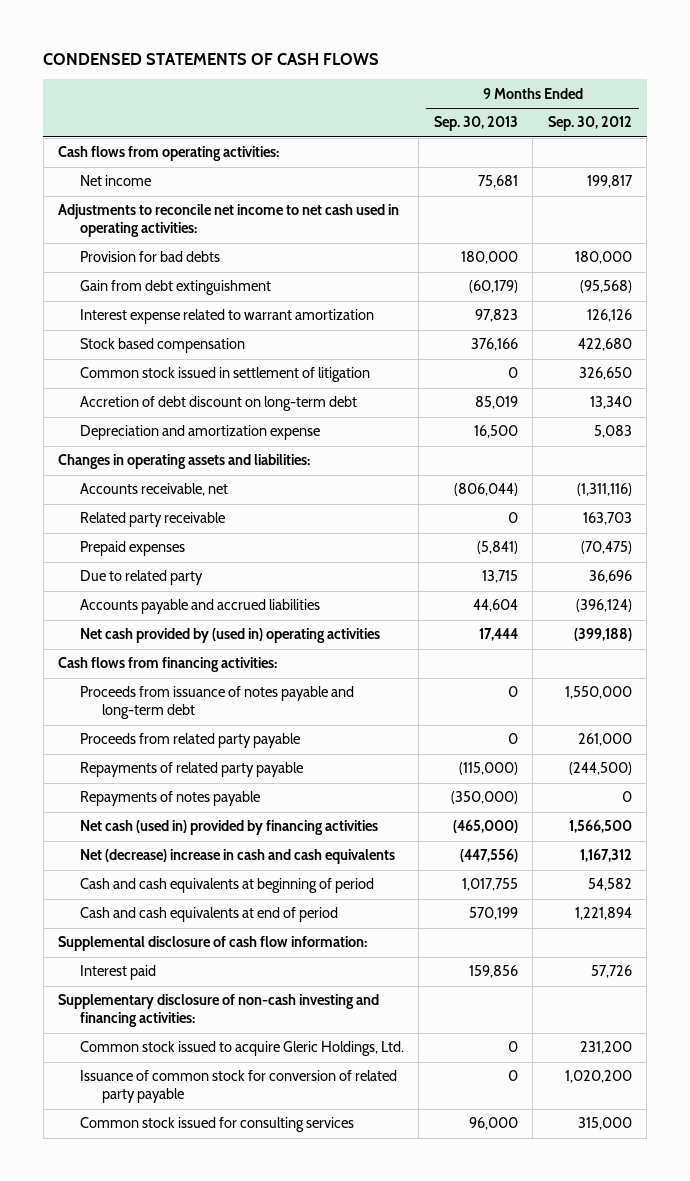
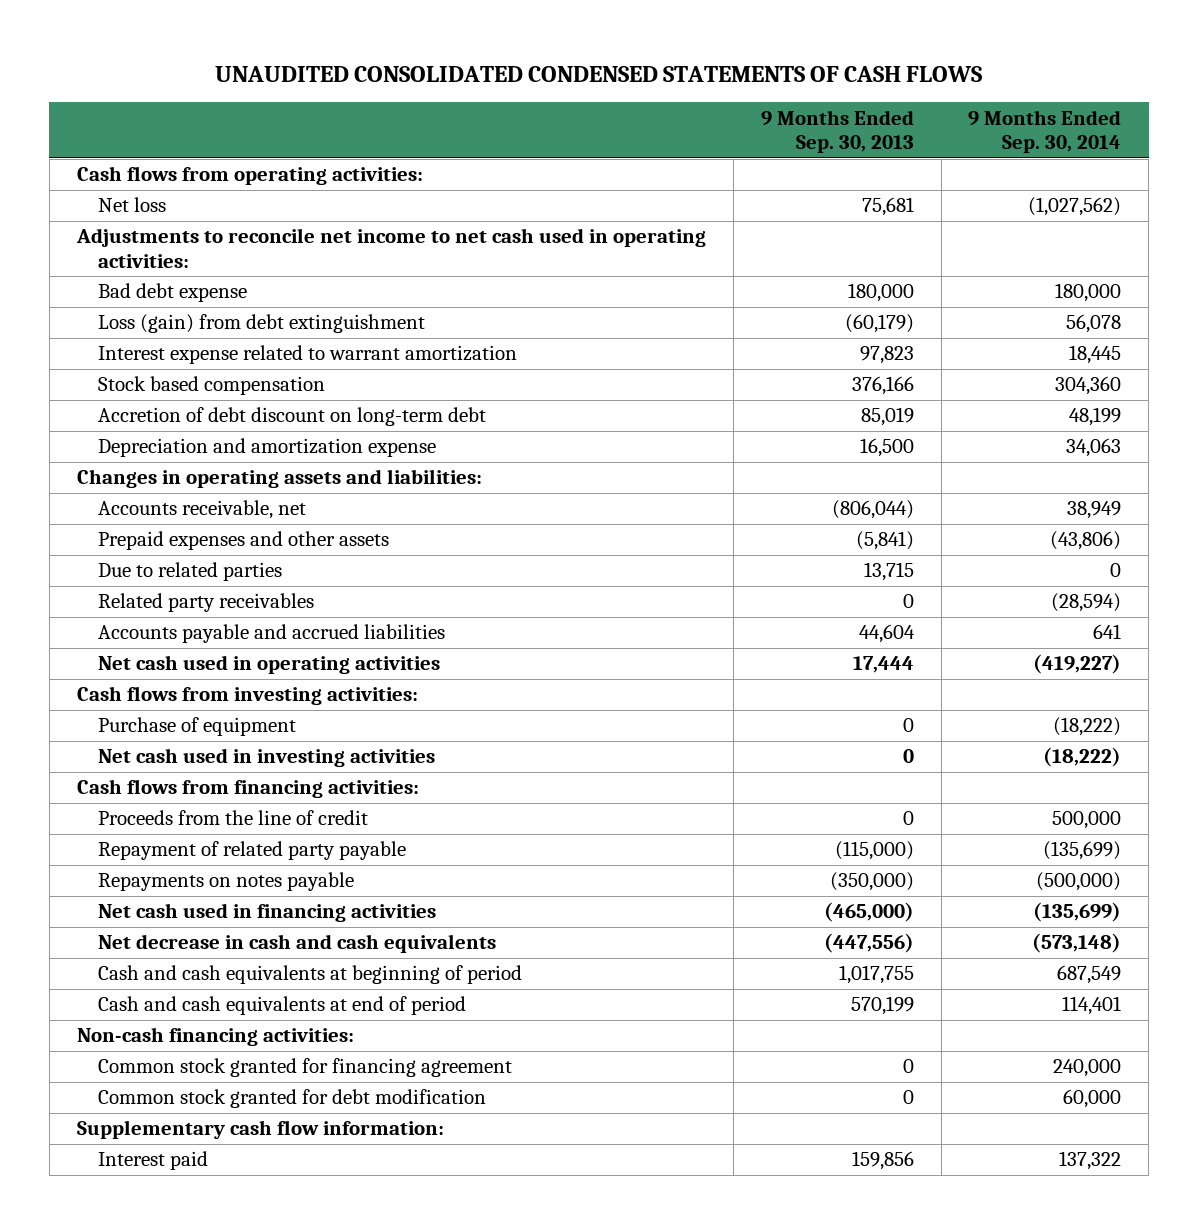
- CONDENSED STATEMENTS OF CASH FLOWS
+ UNAUDITED CONSOLIDATED CONDENSED STATEMENTS OF CASH FLOWS
- | 9 Months Ended Sep. 30, 2013 | 9 Months Ended Sep. 30, 2012
+ | 9 Months Ended Sep. 30, 2013 | 9 Months Ended Sep. 30, 2014
- Net income | 75,681 | 199,817
+ Net loss | 75,681 | (1,027,562)
- Provision for bad debts | 180,000 | 180,000
- Gain from debt extinguishment | (60,179) | (95,568)
+ Bad debt expense | 180,000 | 180,000
+ Loss (gain) from debt extinguishment | (60,179) | 56,078
- Common stock issued in settlement of litigation | 0 | 326,650
- Related party receivable | 0 | 163,703
- Prepaid expenses | (5,841) | (70,475)
- Due to related party | 13,715 | 36,696
+ Prepaid expenses and other assets | (5,841) | (43,806)
+ Due to related parties | 13,715 | 0
+ Related party receivables | 0 | (28,594)
- Net cash provided by (used in) operating activities | 17,444 | (399,188)
+ Net cash used in operating activities | 17,444 | (419,227)
+ Cash flows from investing activities:
+ Purchase of equipment | 0 | (18,222)
+ Net cash used in investing activities | 0 | (18,222)
- Proceeds from issuance of notes payable and long-term debt | 0 | 1,550,000
- Proceeds from related party payable | 0 | 261,000
- Repayments of related party payable | (115,000) | (244,500)
- Repayments of notes payable | (350,000) | 0
- Net cash (used in) provided by financing activities | (465,000) | 1,566,500
- Net (decrease) increase in cash and cash equivalents | (447,556) | 1,167,312
+ Proceeds from the line of credit | 0 | 500,000
+ Repayment of related party payable | (115,000) | (135,699)
+ Repayments on notes payable | (350,000) | (500,000)
+ Net cash used in financing activities | (465,000) | (135,699)
+ Net decrease in cash and cash equivalents | (447,556) | (573,148)
- Supplemental disclosure of cash flow information:
+ Non-cash financing activities:
+ Common stock granted for financing agreement | 0 | 240,000
+ Common stock granted for debt modification | 0 | 60,000
+ Supplementary cash flow information:
- Supplementary disclosure of non-cash investing and financing activities:
- Common stock issued to acquire Gleric Holdings, Ltd. | 0 | 231,200
- Issuance of common stock for conversion of related party payable | 0 | 1,020,200
- Common stock issued for consulting services | 96,000 | 315,000

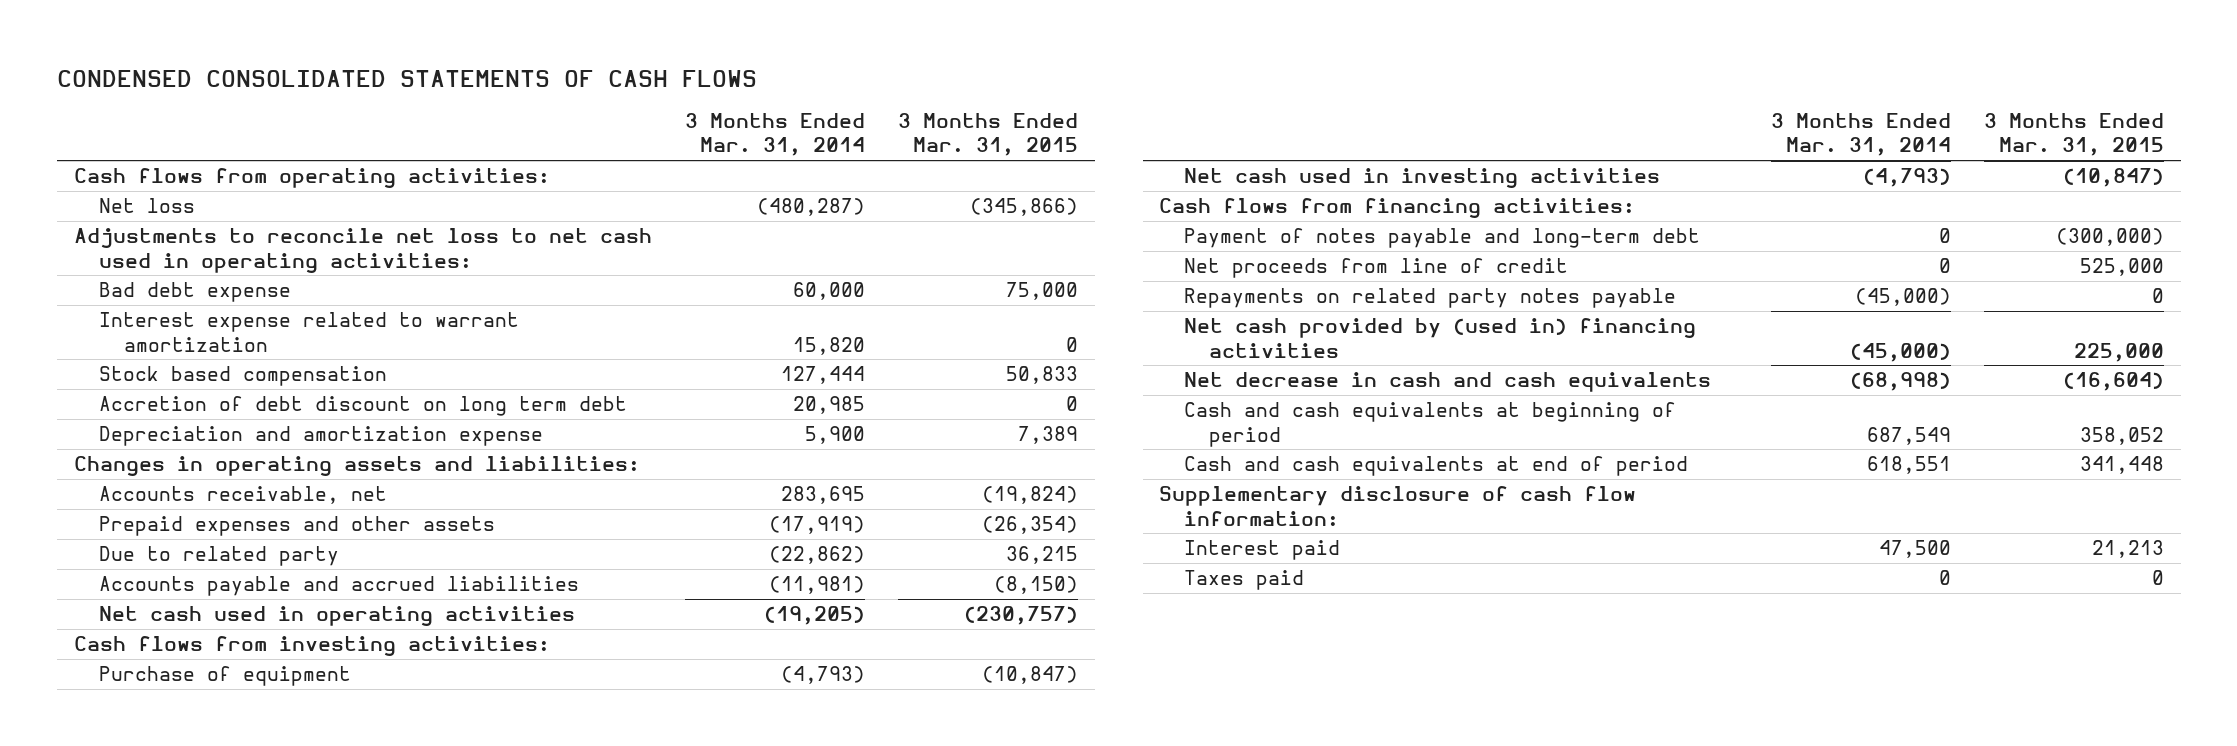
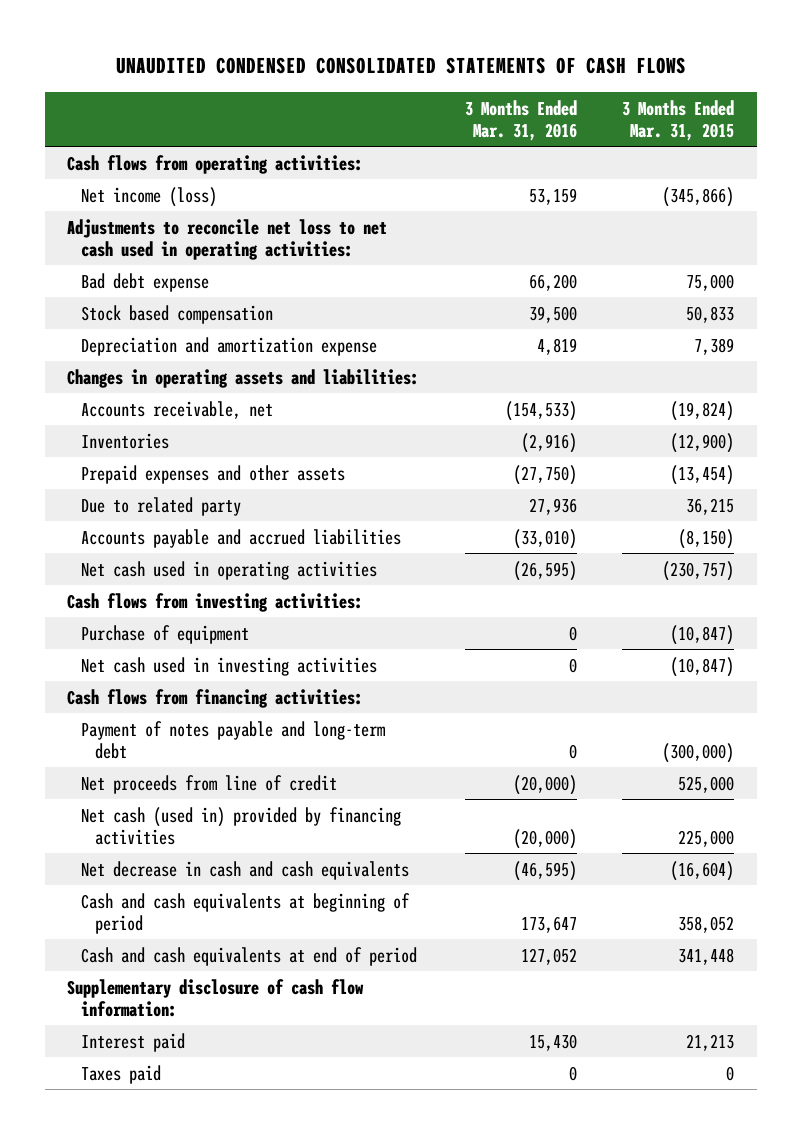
- CONDENSED CONSOLIDATED STATEMENTS OF CASH FLOWS
+ UNAUDITED CONDENSED CONSOLIDATED STATEMENTS OF CASH FLOWS
- | 3 Months Ended Mar. 31, 2014 | 3 Months Ended Mar. 31, 2015
+ | 3 Months Ended Mar. 31, 2016 | 3 Months Ended Mar. 31, 2015
- Net loss | (480,287) | (345,866)
+ Net income (loss) | 53,159 | (345,866)
- Interest expense related to warrant amortization | 15,820 | 0
- Accretion of debt discount on long term debt | 20,985 | 0
- Prepaid expenses and other assets | (17,919) | (26,354)
+ Inventories | (2,916) | (12,900)
+ Prepaid expenses and other assets | (27,750) | (13,454)
- Repayments on related party notes payable | (45,000) | 0
- Net cash provided by (used in) financing activities | (45,000) | 225,000
+ Net cash (used in) provided by financing activities | (20,000) | 225,000

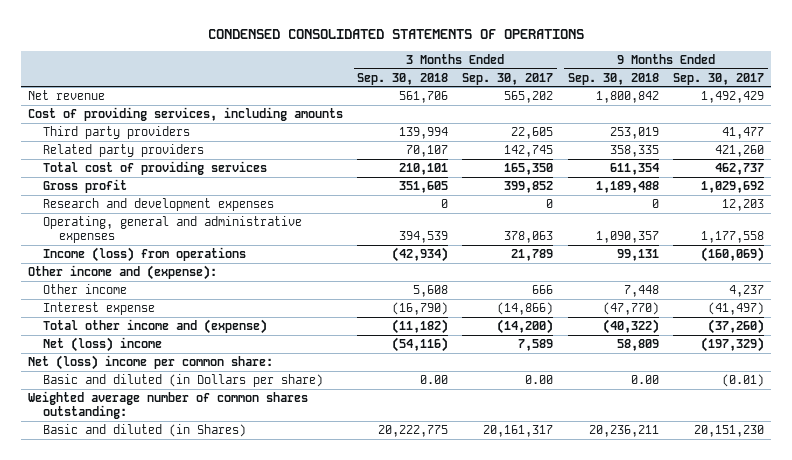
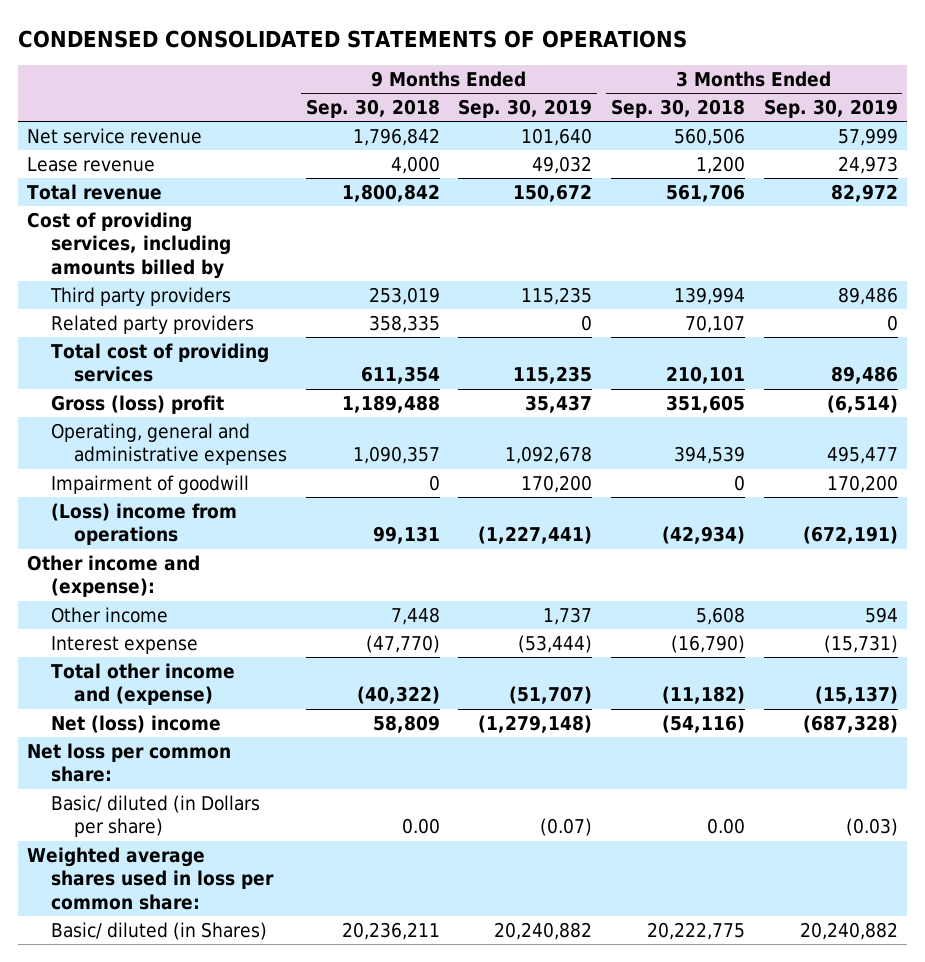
- | 3 Months Ended Sep. 30, 2018 | 3 Months Ended Sep. 30, 2017 | 9 Months Ended Sep. 30, 2018 | 9 Months Ended Sep. 30, 2017
+ | 9 Months Ended Sep. 30, 2018 | 9 Months Ended Sep. 30, 2019 | 3 Months Ended Sep. 30, 2018 | 3 Months Ended Sep. 30, 2019
- Net revenue | 561,706 | 565,202 | 1,800,842 | 1,492,429
- Cost of providing services, including amounts
+ Net service revenue | 1,796,842 | 101,640 | 560,506 | 57,999
+ Lease revenue | 4,000 | 49,032 | 1,200 | 24,973
+ Total revenue | 1,800,842 | 150,672 | 561,706 | 82,972
+ Cost of providing services, including amounts billed by
- Gross profit | 351,605 | 399,852 | 1,189,488 | 1,029,692
- Research and development expenses | 0 | 0 | 0 | 12,203
+ Gross (loss) profit | 1,189,488 | 35,437 | 351,605 | (6,514)
- Income (loss) from operations | (42,934) | 21,789 | 99,131 | (160,069)
+ Impairment of goodwill | 0 | 170,200 | 0 | 170,200
+ (Loss) income from operations | 99,131 | (1,227,441) | (42,934) | (672,191)
- Net (loss) income per common share:
- Basic and diluted (in Dollars per share) | 0.00 | 0.00 | 0.00 | (0.01)
- Weighted average number of common shares outstanding:
- Basic and diluted (in Shares) | 20,222,775 | 20,161,317 | 20,236,211 | 20,151,230
+ Net loss per common share:
+ Basic/ diluted (in Dollars per share) | 0.00 | (0.07) | 0.00 | (0.03)
+ Weighted average shares used in loss per common share:
+ Basic/ diluted (in Shares) | 20,236,211 | 20,240,882 | 20,222,775 | 20,240,882

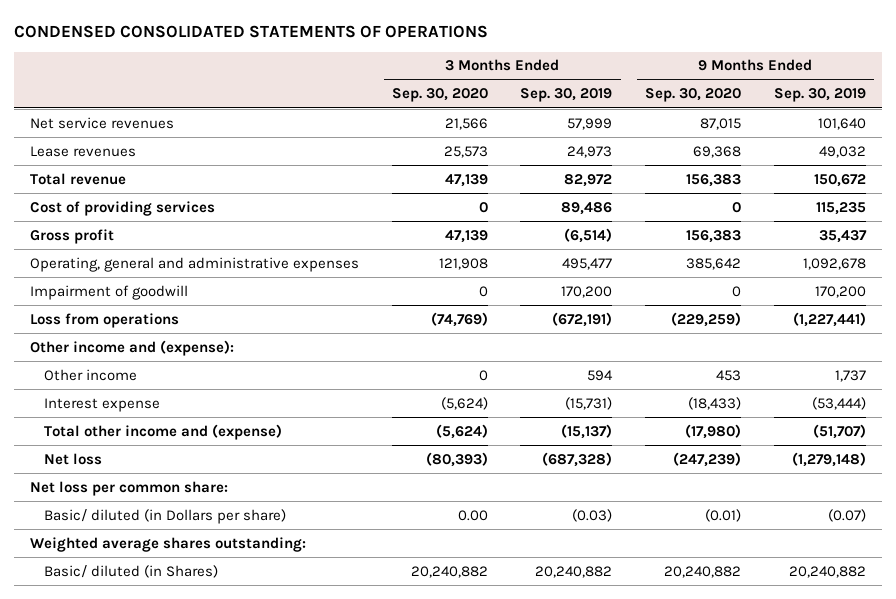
- | 9 Months Ended Sep. 30, 2018 | 9 Months Ended Sep. 30, 2019 | 3 Months Ended Sep. 30, 2018 | 3 Months Ended Sep. 30, 2019
+ | 3 Months Ended Sep. 30, 2020 | 3 Months Ended Sep. 30, 2019 | 9 Months Ended Sep. 30, 2020 | 9 Months Ended Sep. 30, 2019
- Net service revenue | 1,796,842 | 101,640 | 560,506 | 57,999
- Lease revenue | 4,000 | 49,032 | 1,200 | 24,973
+ Net service revenues | 21,566 | 57,999 | 87,015 | 101,640
+ Lease revenues | 25,573 | 24,973 | 69,368 | 49,032
- Cost of providing services, including amounts billed by
- Third party providers | 253,019 | 115,235 | 139,994 | 89,486
- Related party providers | 358,335 | 0 | 70,107 | 0
- Total cost of providing services | 611,354 | 115,235 | 210,101 | 89,486
- Gross (loss) profit | 1,189,488 | 35,437 | 351,605 | (6,514)
+ Cost of providing services | 0 | 89,486 | 0 | 115,235
+ Gross profit | 47,139 | (6,514) | 156,383 | 35,437
- (Loss) income from operations | 99,131 | (1,227,441) | (42,934) | (672,191)
+ Loss from operations | (74,769) | (672,191) | (229,259) | (1,227,441)
- Net (loss) income | 58,809 | (1,279,148) | (54,116) | (687,328)
+ Net loss | (80,393) | (687,328) | (247,239) | (1,279,148)
- Weighted average shares used in loss per common share:
+ Weighted average shares outstanding:

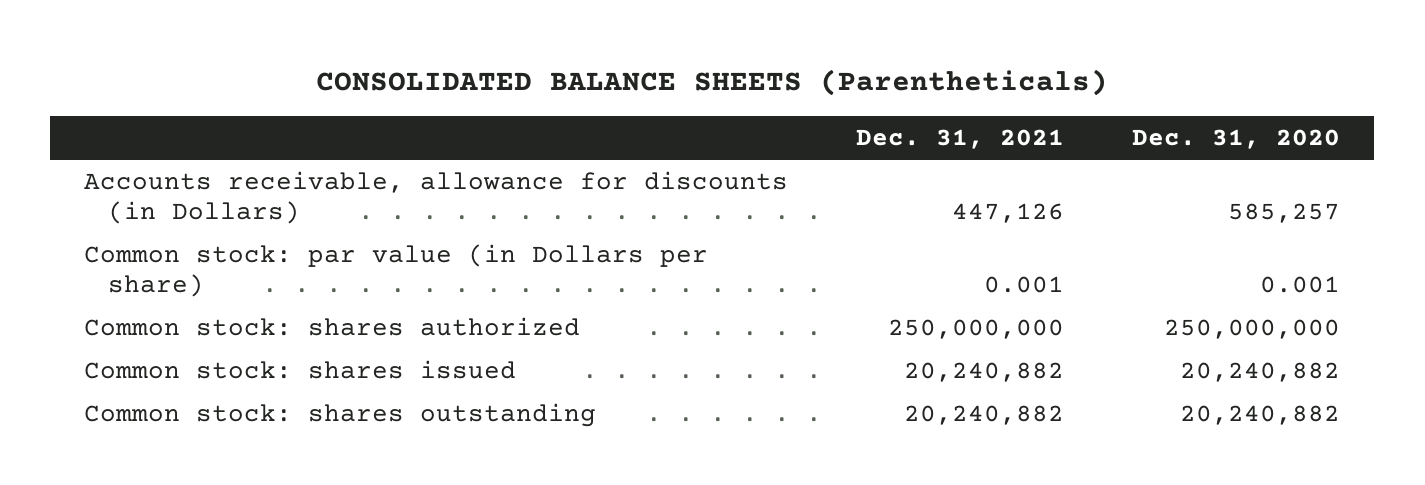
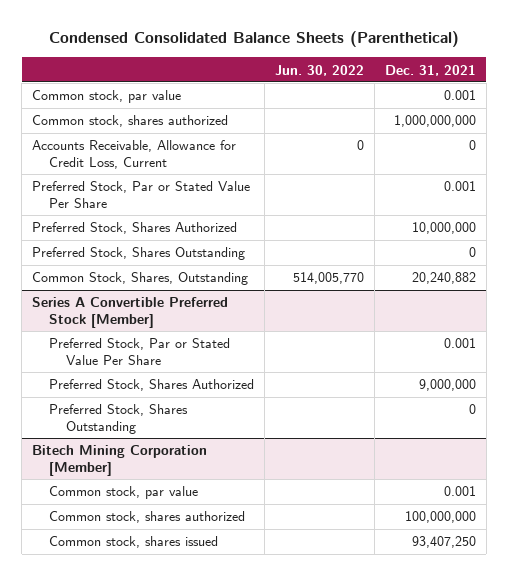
- CONSOLIDATED BALANCE SHEETS (Parentheticals)
+ Condensed Consolidated Balance Sheets (Parenthetical)
- | Dec. 31, 2021 | Dec. 31, 2020
+ | Jun. 30, 2022 | Dec. 31, 2021
- Accounts receivable, allowance for discounts (in Dollars) | 447,126 | 585,257
- Common stock: par value (in Dollars per share) | 0.001 | 0.001
- Common stock: shares authorized | 250,000,000 | 250,000,000
- Common stock: shares issued | 20,240,882 | 20,240,882
- Common stock: shares outstanding | 20,240,882 | 20,240,882
+ Common stock, par value | | 0.001
+ Common stock, shares authorized | | 1,000,000,000
+ Accounts Receivable, Allowance for Credit Loss, Current | 0 | 0
+ Preferred Stock, Par or Stated Value Per Share | | 0.001
+ Preferred Stock, Shares Authorized | | 10,000,000
+ Preferred Stock, Shares Outstanding | | 0
+ Common Stock, Shares, Outstanding | 514,005,770 | 20,240,882
+ Series A Convertible Preferred Stock [Member]
+ Preferred Stock, Par or Stated Value Per Share | | 0.001
+ Preferred Stock, Shares Authorized | | 9,000,000
+ Preferred Stock, Shares Outstanding | | 0
+ Bitech Mining Corporation [Member]
+ Common stock, par value | | 0.001
+ Common stock, shares authorized | | 100,000,000
+ Common stock, shares issued | | 93,407,250

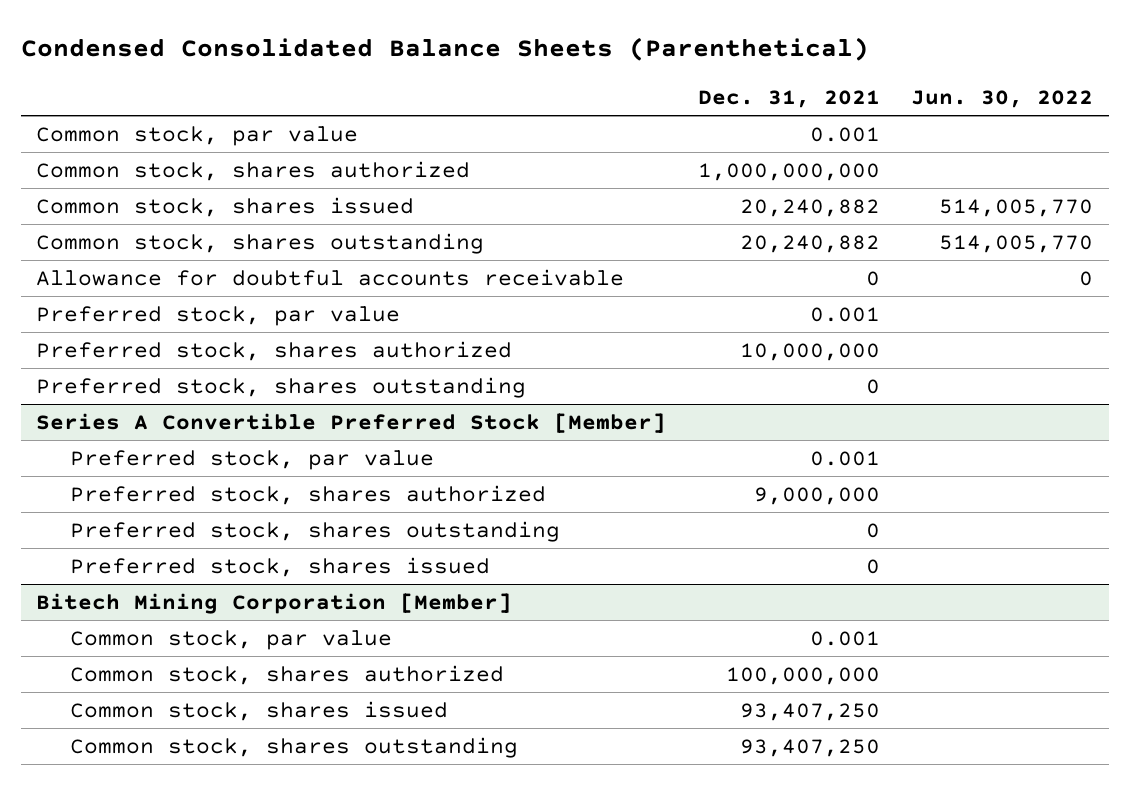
- | Jun. 30, 2022 | Dec. 31, 2021
+ | Dec. 31, 2021 | Jun. 30, 2022
- Accounts Receivable, Allowance for Credit Loss, Current | 0 | 0
- Preferred Stock, Par or Stated Value Per Share | | 0.001
- Preferred Stock, Shares Authorized | | 10,000,000
- Preferred Stock, Shares Outstanding | | 0
- Common Stock, Shares, Outstanding | 514,005,770 | 20,240,882
+ Common stock, shares issued | 20,240,882 | 514,005,770
+ Common stock, shares outstanding | 20,240,882 | 514,005,770
+ Allowance for doubtful accounts receivable | 0 | 0
+ Preferred stock, par value | 0.001 |
+ Preferred stock, shares authorized | 10,000,000 |
+ Preferred stock, shares outstanding | 0 |
@ Series A Convertible Preferred Stock [Member]
- Preferred Stock, Par or Stated Value Per Share | | 0.001
- Preferred Stock, Shares Authorized | | 9,000,000
- Preferred Stock, Shares Outstanding | | 0
+ Preferred stock, par value | 0.001 |
+ Preferred stock, shares authorized | 9,000,000 |
+ Preferred stock, shares outstanding | 0 |
+ Preferred stock, shares issued | 0 |
@ Bitech Mining Corporation [Member]
+ Common stock, shares outstanding | 93,407,250 |

